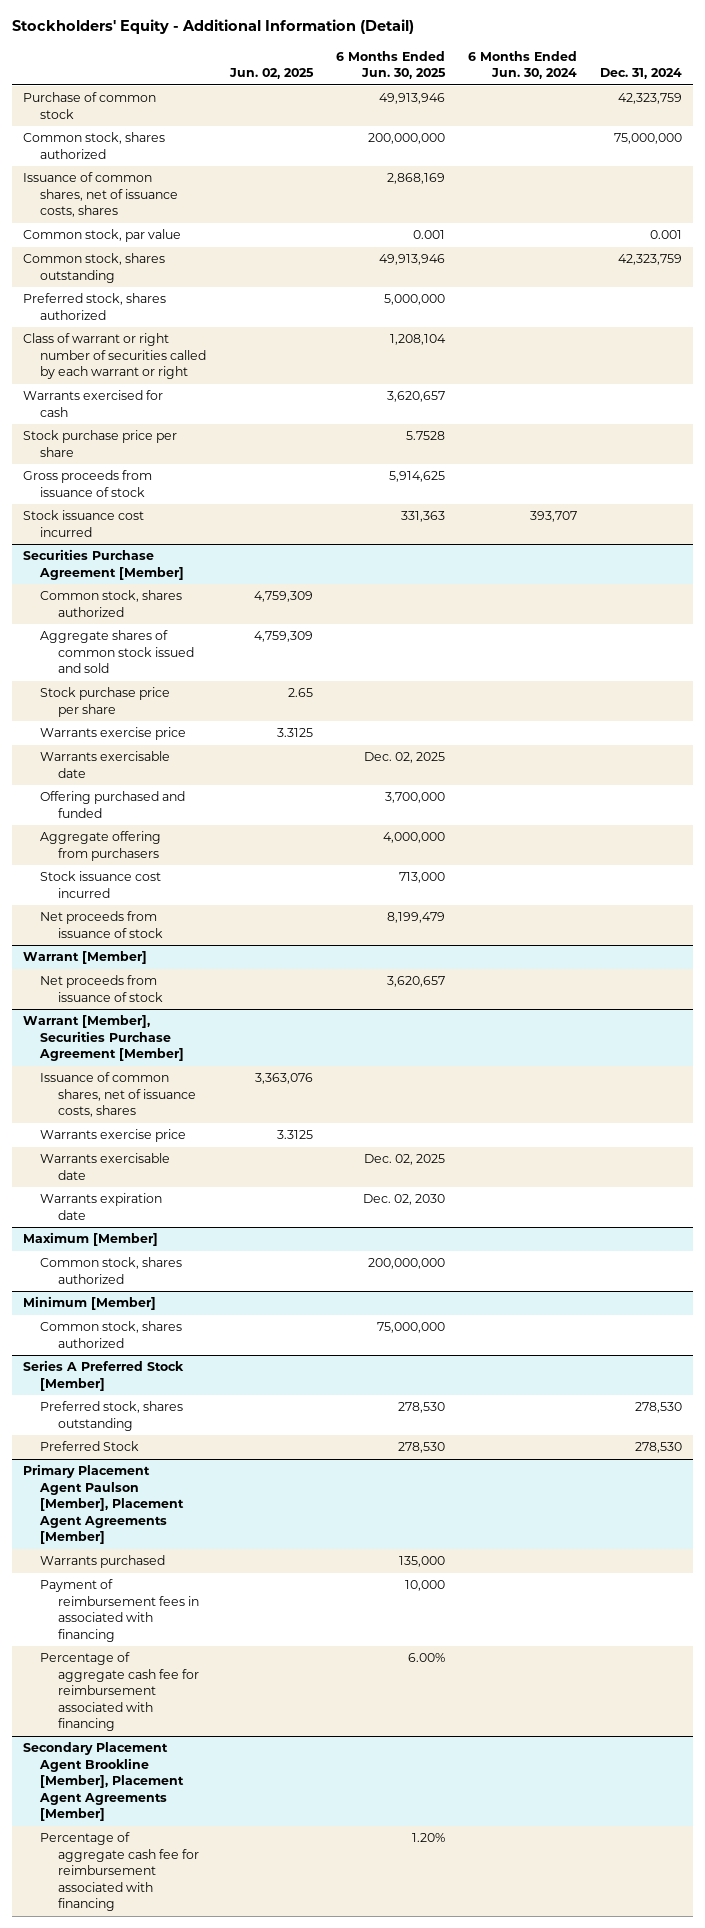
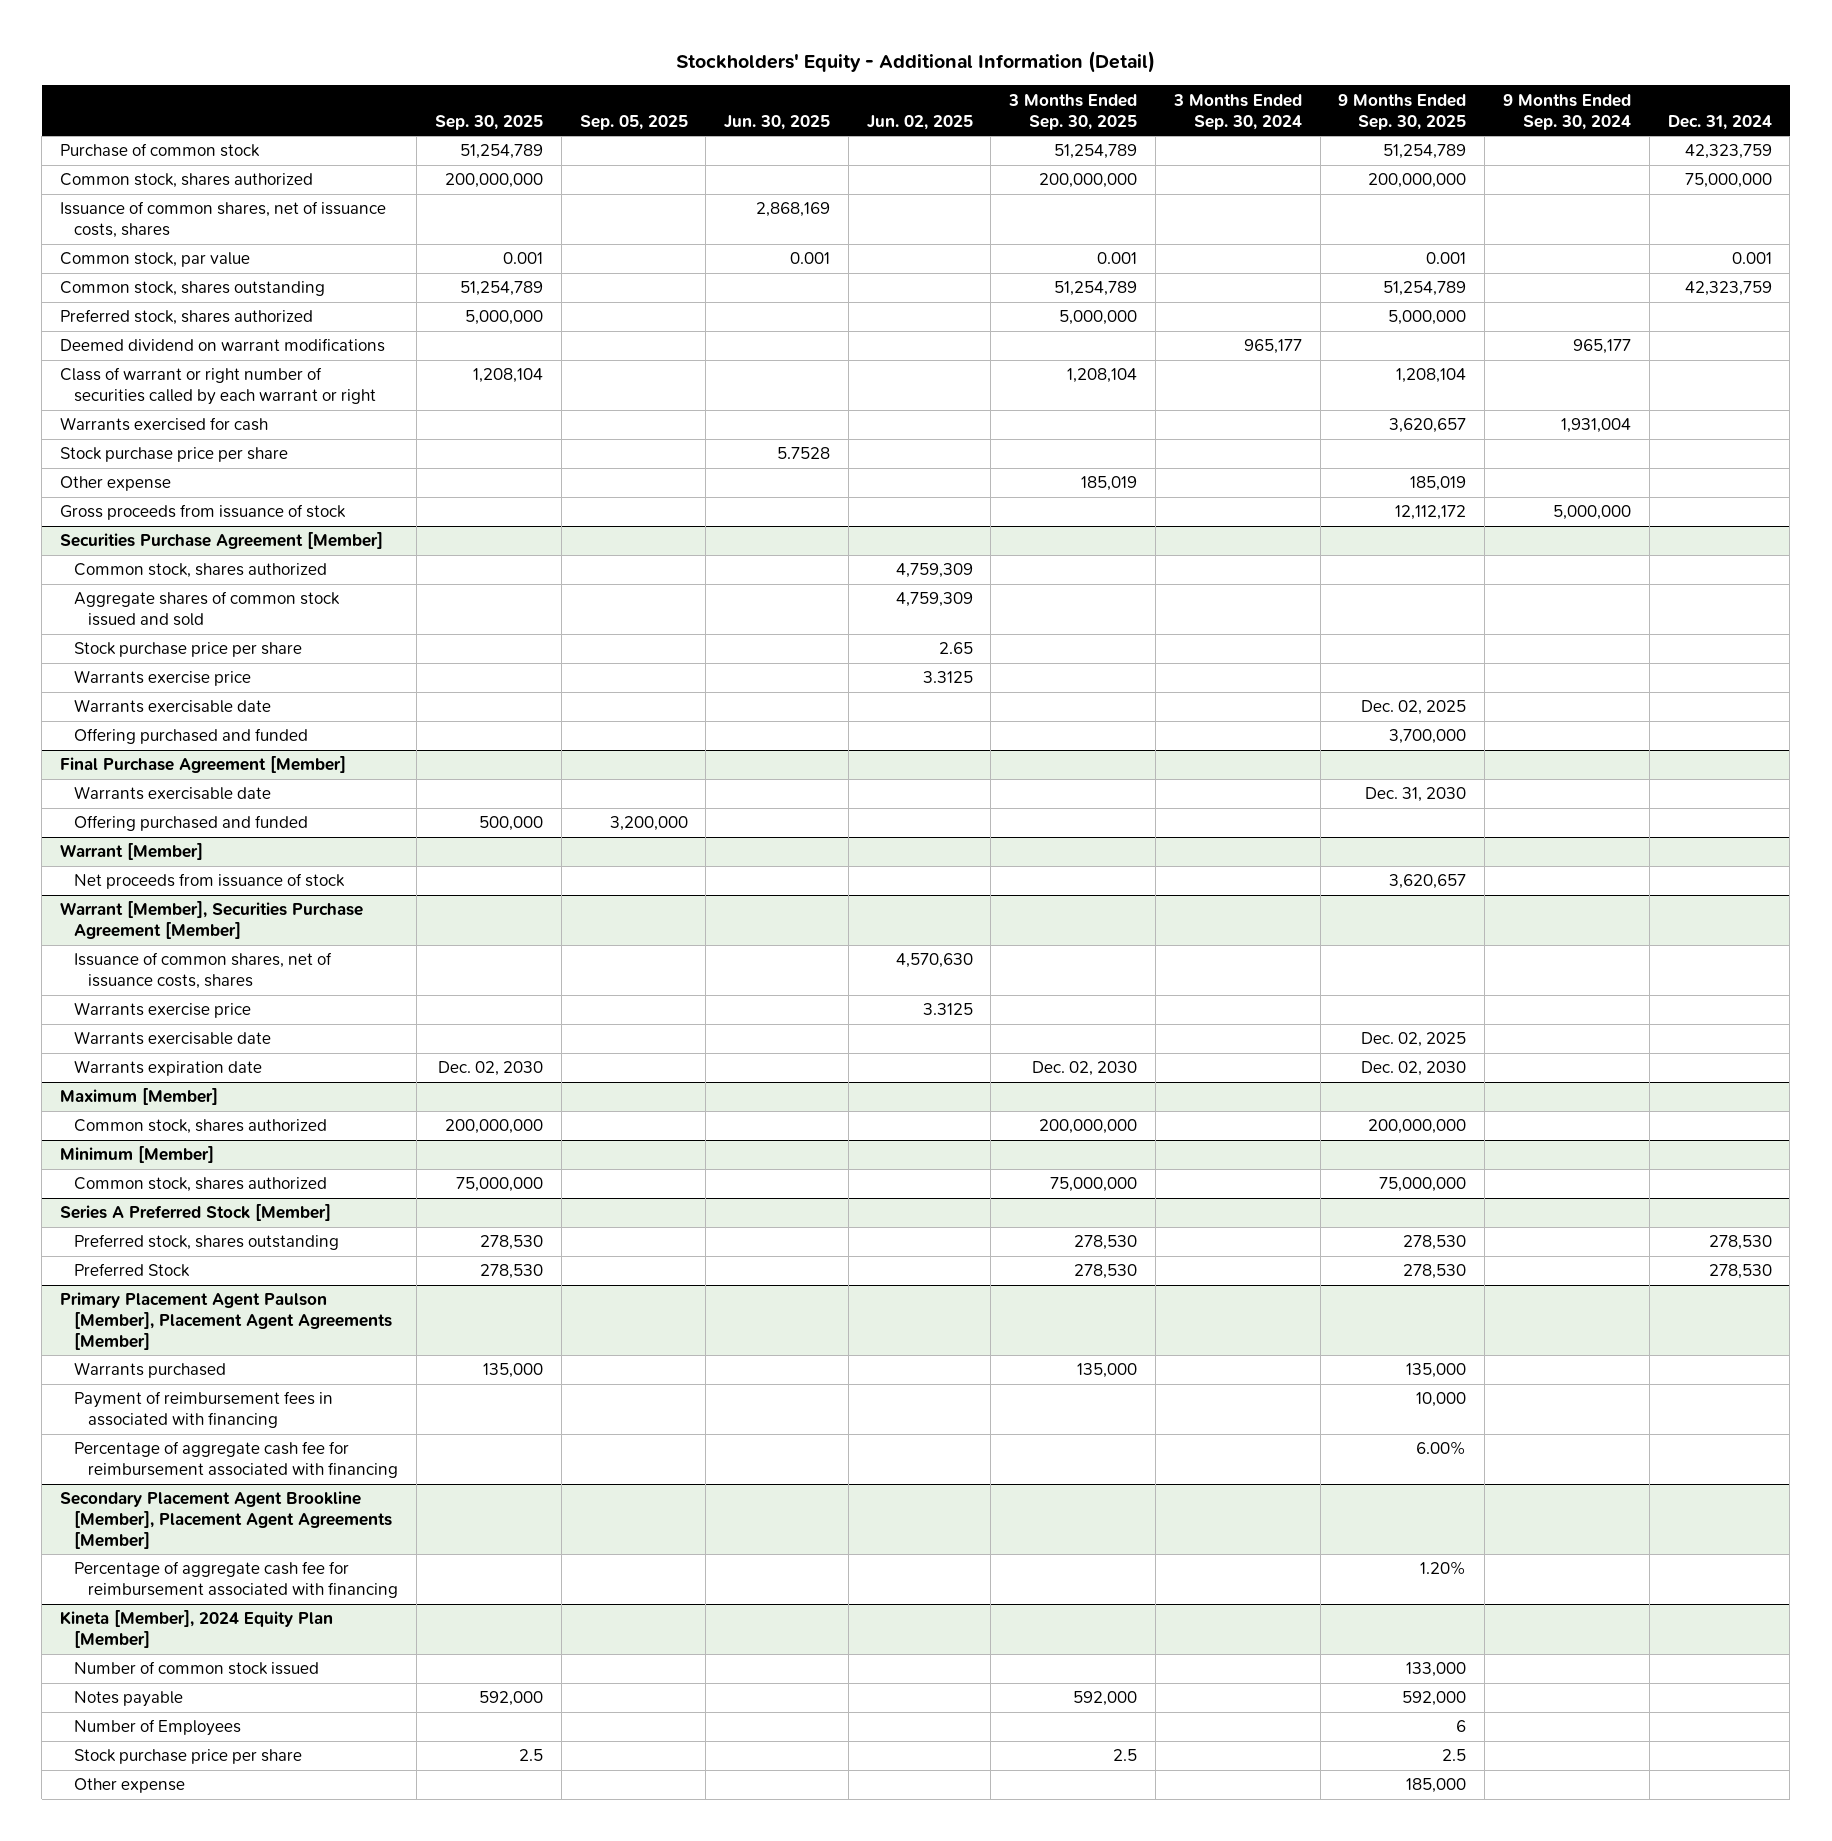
- | Jun. 02, 2025 | 6 Months Ended Jun. 30, 2025 | 6 Months Ended Jun. 30, 2024 | Dec. 31, 2024
+ | Sep. 30, 2025 | Sep. 05, 2025 | Jun. 30, 2025 | Jun. 02, 2025 | 3 Months Ended Sep. 30, 2025 | 3 Months Ended Sep. 30, 2024 | 9 Months Ended Sep. 30, 2025 | 9 Months Ended Sep. 30, 2024 | Dec. 31, 2024
+ Deemed dividend on warrant modifications | | | | | | 965,177 | | 965,177 |
+ Other expense | | | | | 185,019 | | 185,019 | |
- Stock issuance cost incurred | | 331,363 | 393,707 |
@ Securities Purchase Agreement [Member]
- Aggregate offering from purchasers | | 4,000,000 | |
- Stock issuance cost incurred | | 713,000 | |
- Net proceeds from issuance of stock | | 8,199,479 | |
+ Final Purchase Agreement [Member]
+ Warrants exercisable date | | | | | | | Dec. 31, 2030 | |
+ Offering purchased and funded | 500,000 | 3,200,000 | | | | | | |
@ Warrant [Member], Securities Purchase Agreement [Member]
- Issuance of common shares, net of issuance costs, shares | 3,363,076 | | |
+ Issuance of common shares, net of issuance costs, shares | | | | 4,570,630 | | | | |
+ Kineta [Member], 2024 Equity Plan [Member]
+ Number of common stock issued | | | | | | | 133,000 | |
+ Notes payable | 592,000 | | | | 592,000 | | 592,000 | |
+ Number of Employees | | | | | | | 6 | |
+ Stock purchase price per share | 2.5 | | | | 2.5 | | 2.5 | |
+ Other expense | | | | | | | 185,000 | |

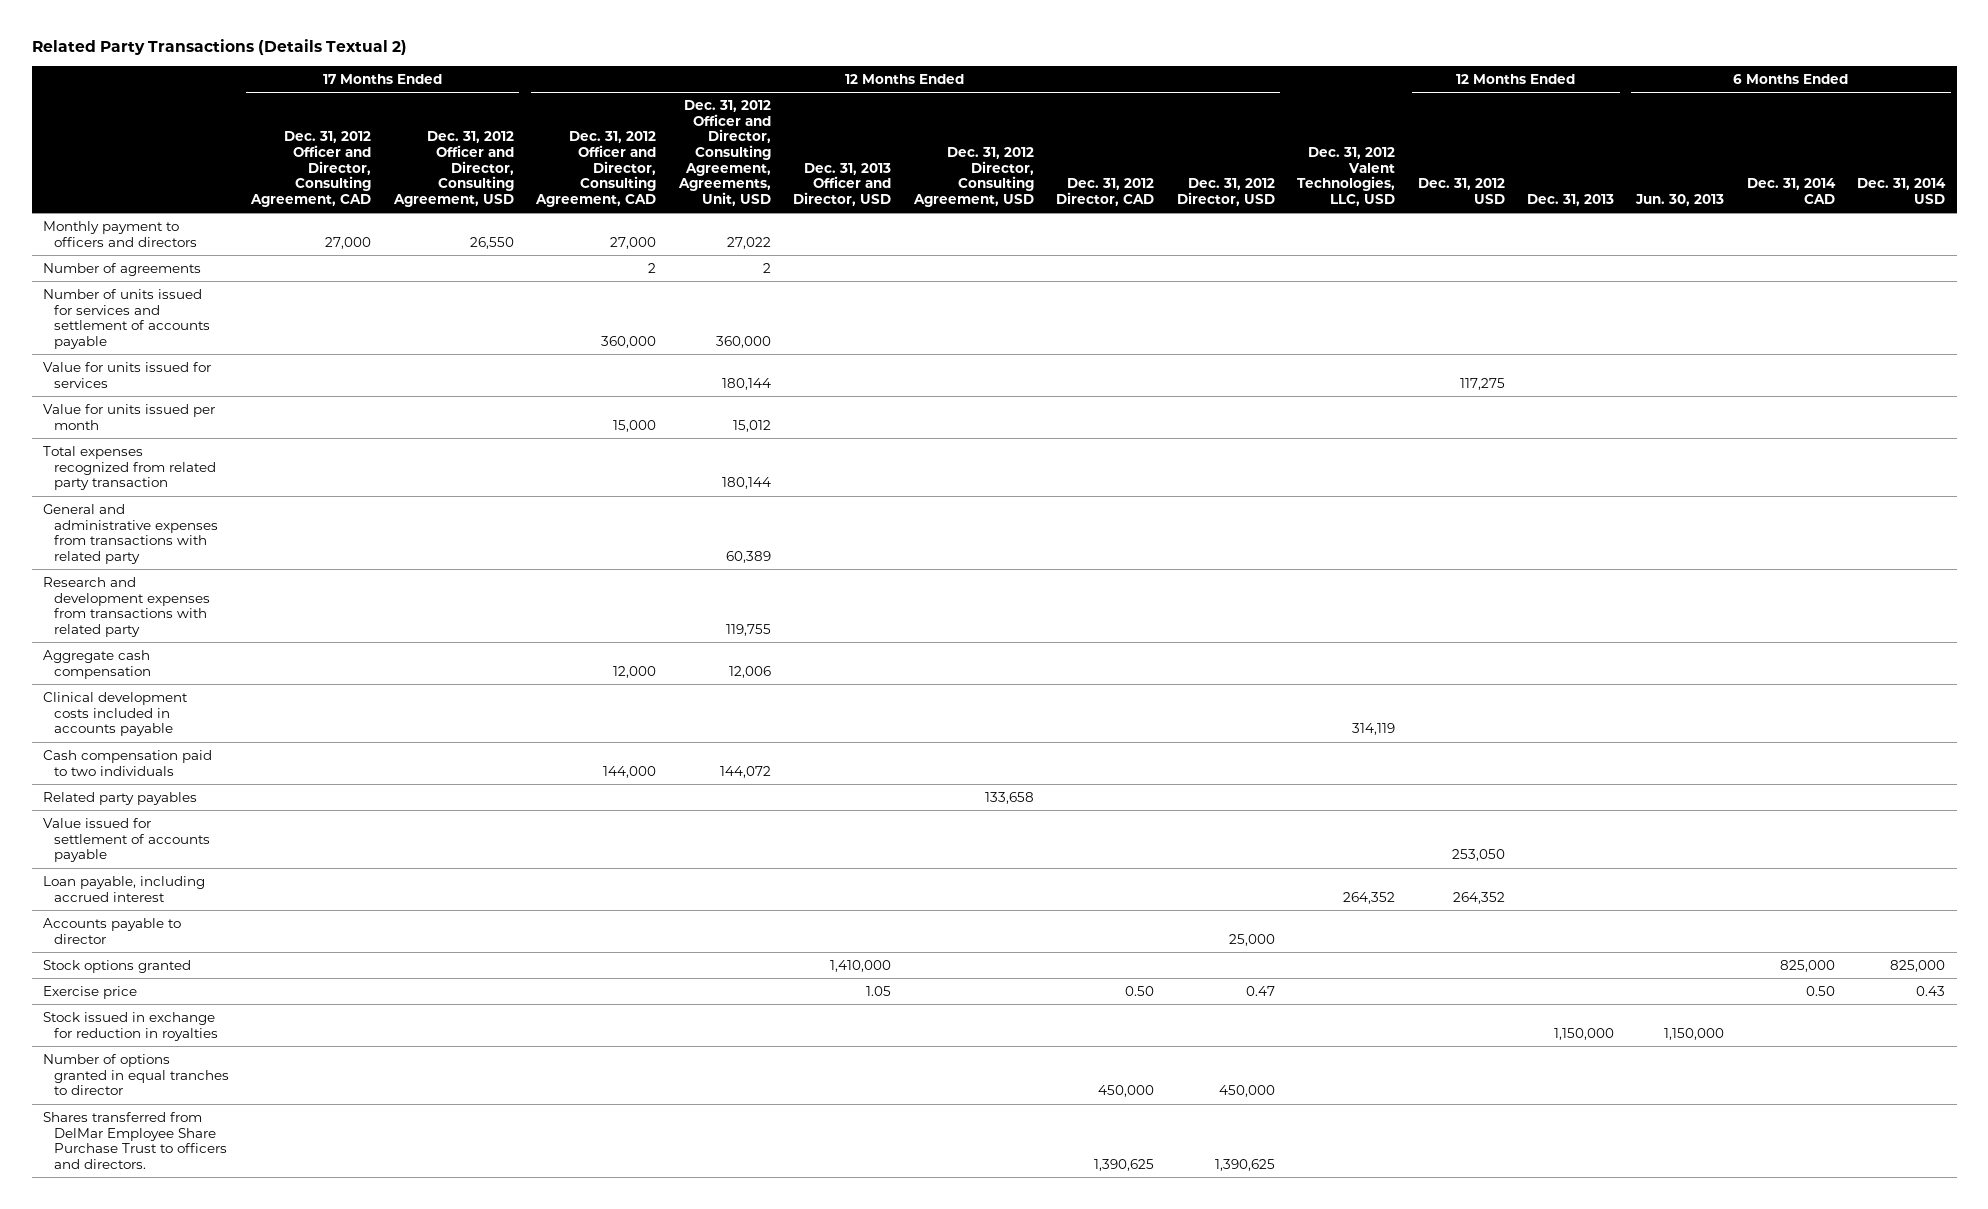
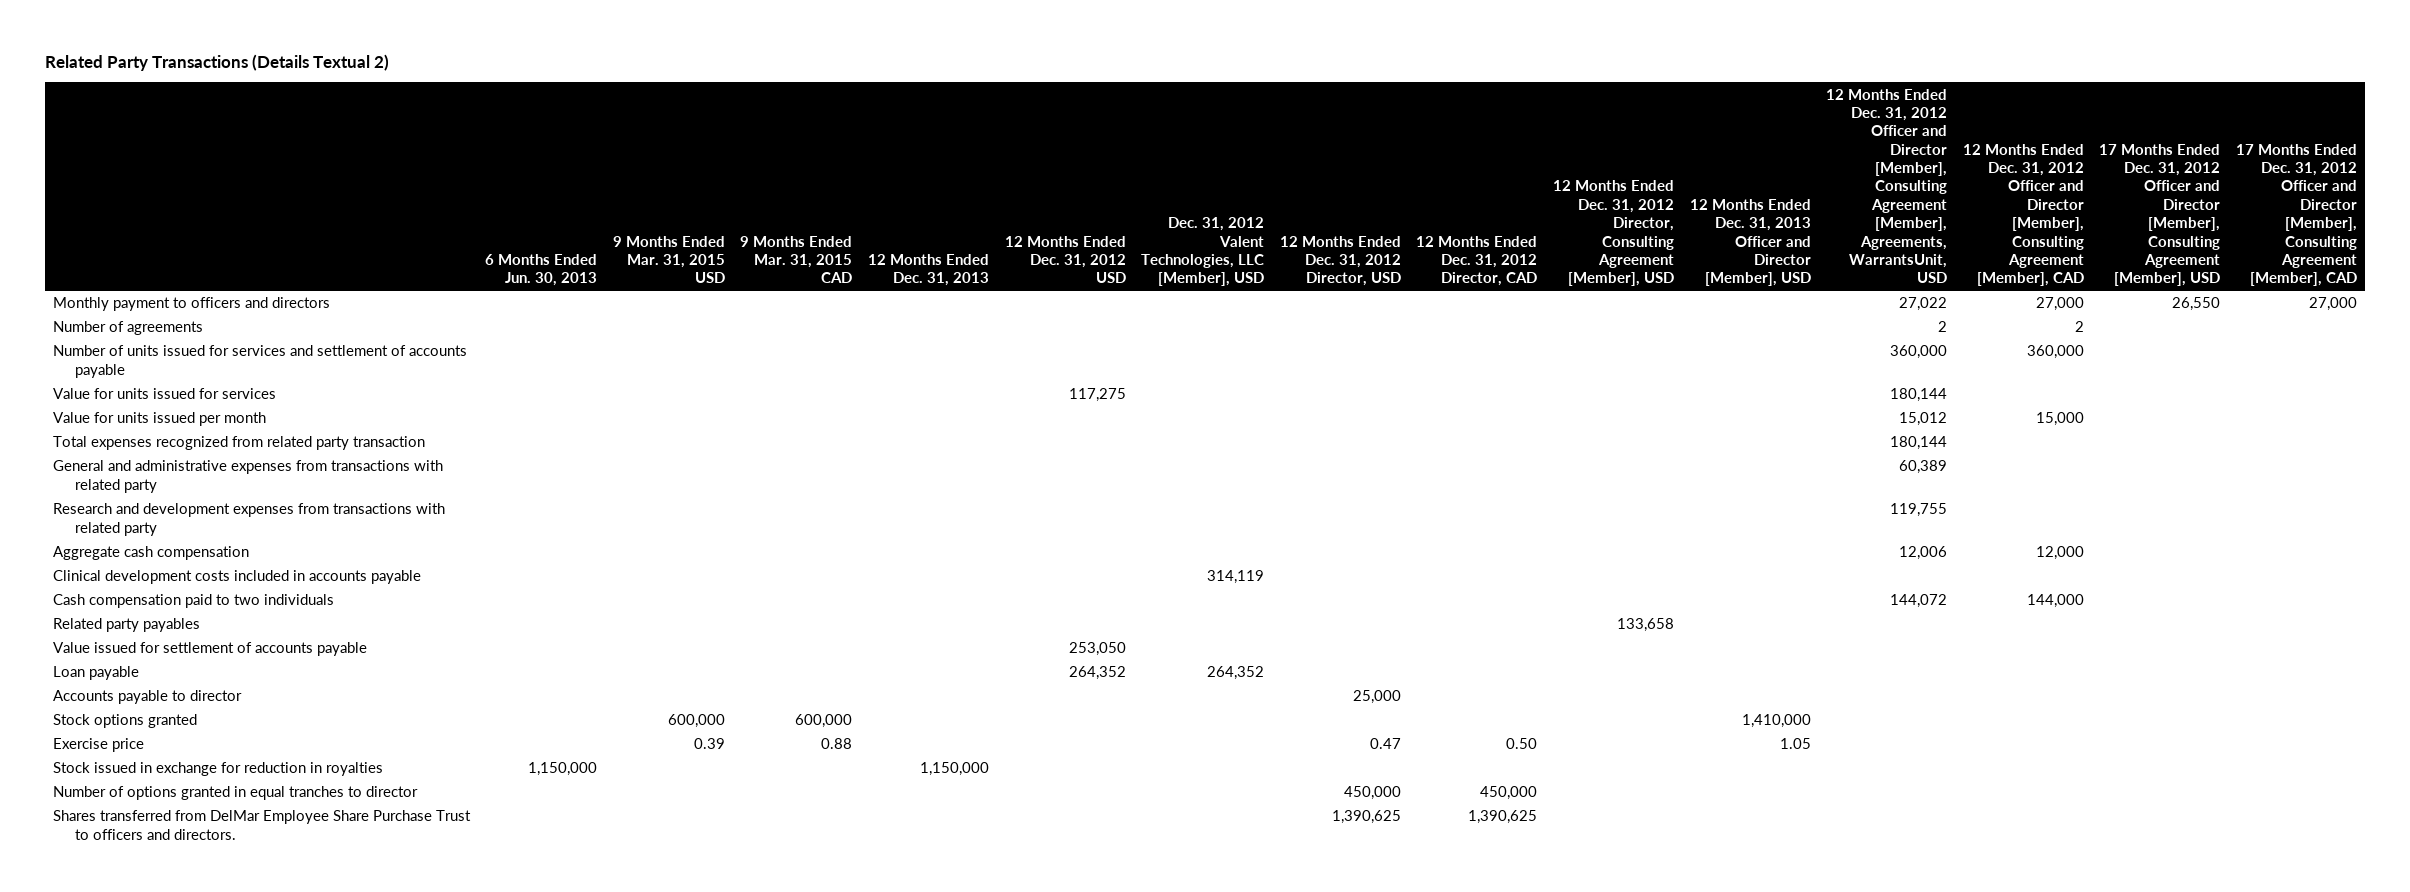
- | 17 Months Ended Dec. 31, 2012 Officer and Director, Consulting Agreement, CAD | 17 Months Ended Dec. 31, 2012 Officer and Director, Consulting Agreement, USD | 12 Months Ended Dec. 31, 2012 Officer and Director, Consulting Agreement, CAD | 12 Months Ended Dec. 31, 2012 Officer and Director, Consulting Agreement, Agreements, Unit, USD | 12 Months Ended Dec. 31, 2013 Officer and Director, USD | 12 Months Ended Dec. 31, 2012 Director, Consulting Agreement, USD | 12 Months Ended Dec. 31, 2012 Director, CAD | 12 Months Ended Dec. 31, 2012 Director, USD | Dec. 31, 2012 Valent Technologies, LLC, USD | 12 Months Ended Dec. 31, 2012 USD | 12 Months Ended Dec. 31, 2013 | 6 Months Ended Jun. 30, 2013 | 6 Months Ended Dec. 31, 2014 CAD | 6 Months Ended Dec. 31, 2014 USD
+ | 6 Months Ended Jun. 30, 2013 | 9 Months Ended Mar. 31, 2015 USD | 9 Months Ended Mar. 31, 2015 CAD | 12 Months Ended Dec. 31, 2013 | 12 Months Ended Dec. 31, 2012 USD | Dec. 31, 2012 Valent Technologies, LLC [Member], USD | 12 Months Ended Dec. 31, 2012 Director, USD | 12 Months Ended Dec. 31, 2012 Director, CAD | 12 Months Ended Dec. 31, 2012 Director, Consulting Agreement [Member], USD | 12 Months Ended Dec. 31, 2013 Officer and Director [Member], USD | 12 Months Ended Dec. 31, 2012 Officer and Director [Member], Consulting Agreement [Member], Agreements, WarrantsUnit, USD | 12 Months Ended Dec. 31, 2012 Officer and Director [Member], Consulting Agreement [Member], CAD | 17 Months Ended Dec. 31, 2012 Officer and Director [Member], Consulting Agreement [Member], USD | 17 Months Ended Dec. 31, 2012 Officer and Director [Member], Consulting Agreement [Member], CAD
- Loan payable, including accrued interest | | | | | | | | | 264,352 | 264,352 | | | |
+ Loan payable | | | | | 264,352 | 264,352 | | | | | | | |

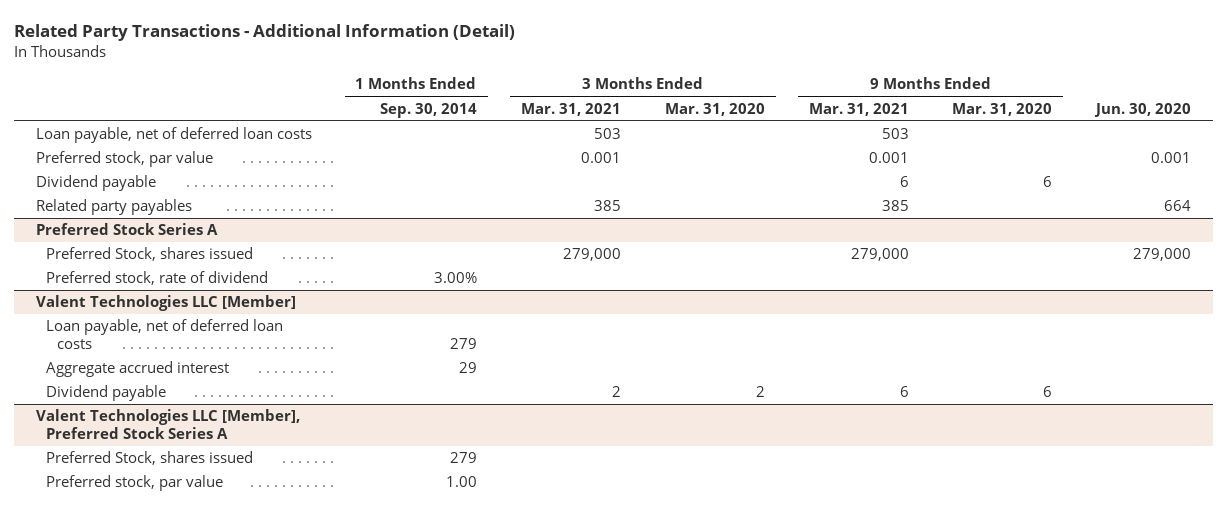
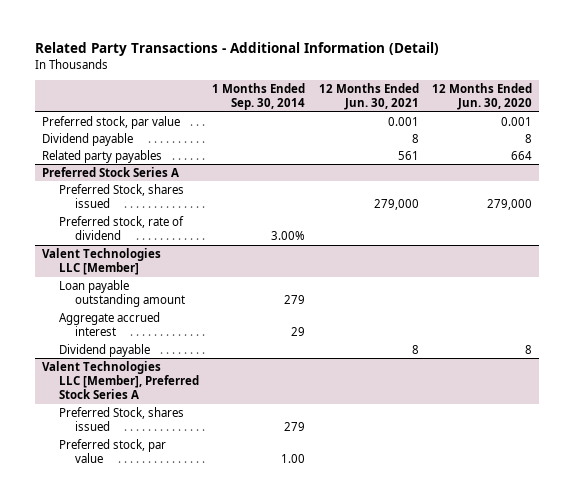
- | 1 Months Ended Sep. 30, 2014 | 3 Months Ended Mar. 31, 2021 | 3 Months Ended Mar. 31, 2020 | 9 Months Ended Mar. 31, 2021 | 9 Months Ended Mar. 31, 2020 | Jun. 30, 2020
+ | 1 Months Ended Sep. 30, 2014 | 12 Months Ended Jun. 30, 2021 | 12 Months Ended Jun. 30, 2020
- Loan payable, net of deferred loan costs | | 503 | | 503 | |
@ Valent Technologies LLC [Member]
- Loan payable, net of deferred loan costs | 279 | | | | |
+ Loan payable outstanding amount | 279 | |

